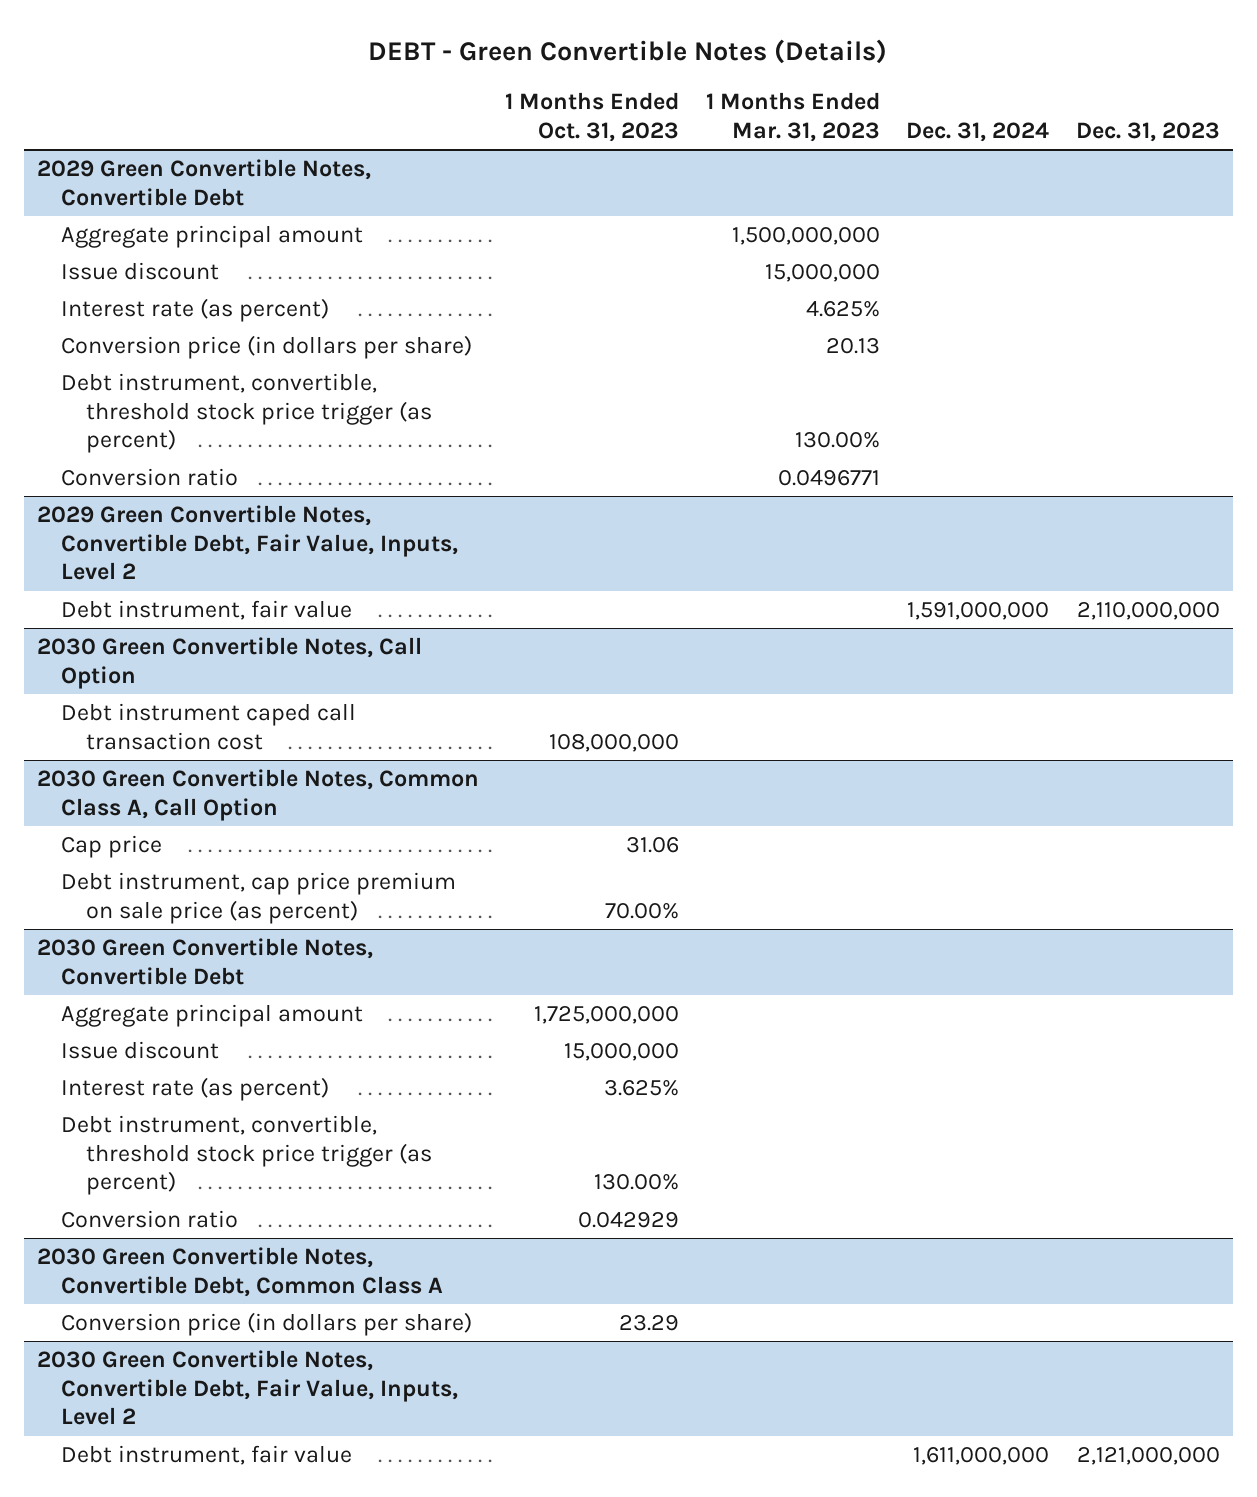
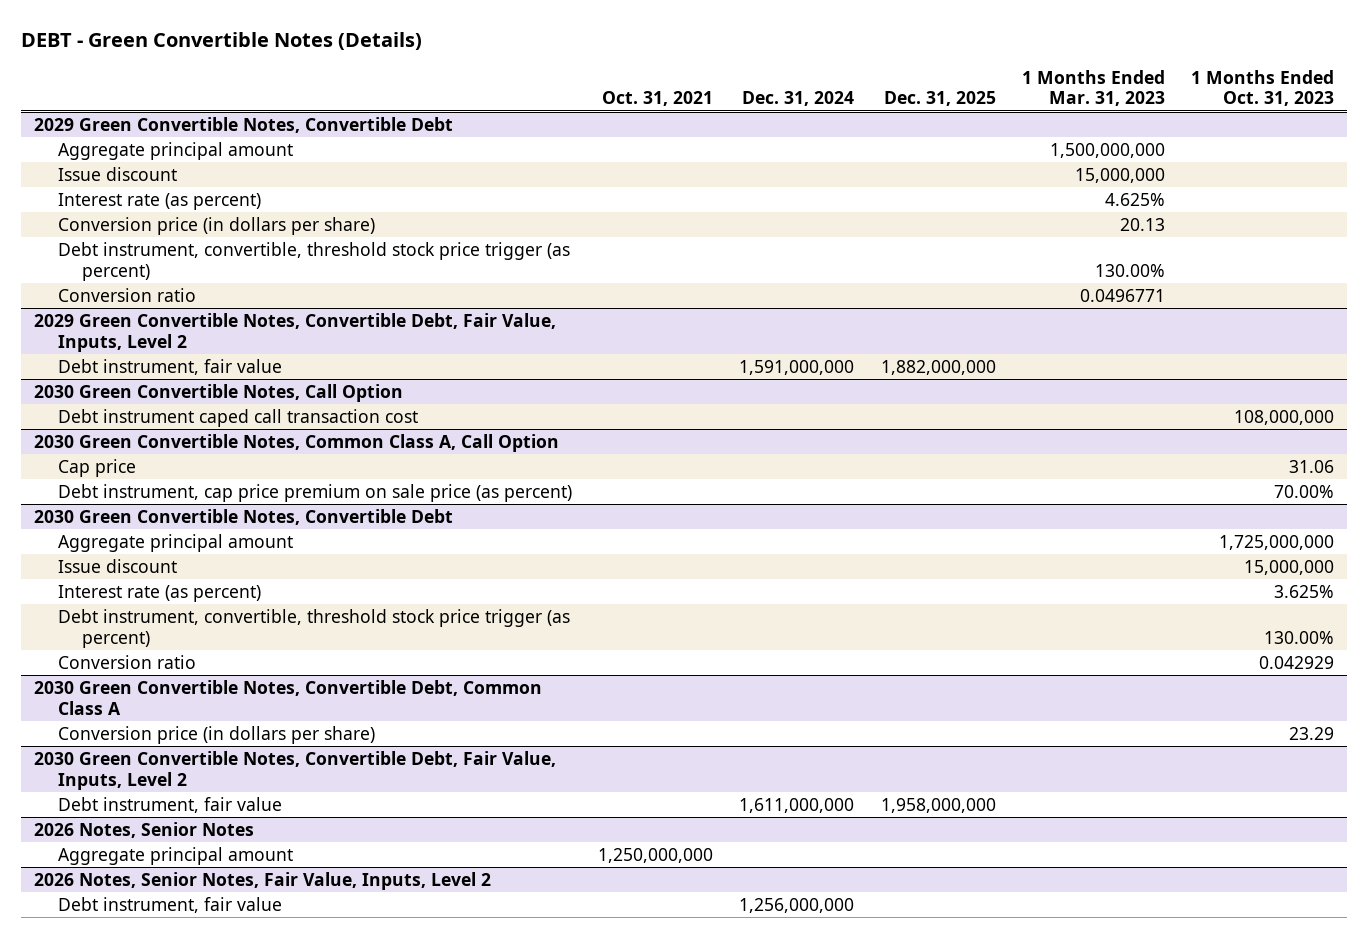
- | 1 Months Ended Oct. 31, 2023 | 1 Months Ended Mar. 31, 2023 | Dec. 31, 2024 | Dec. 31, 2023
+ | Oct. 31, 2021 | Dec. 31, 2024 | Dec. 31, 2025 | 1 Months Ended Mar. 31, 2023 | 1 Months Ended Oct. 31, 2023
+ 2026 Notes, Senior Notes
+ Aggregate principal amount | 1,250,000,000 | | | |
+ 2026 Notes, Senior Notes, Fair Value, Inputs, Level 2
+ Debt instrument, fair value | | 1,256,000,000 | | |

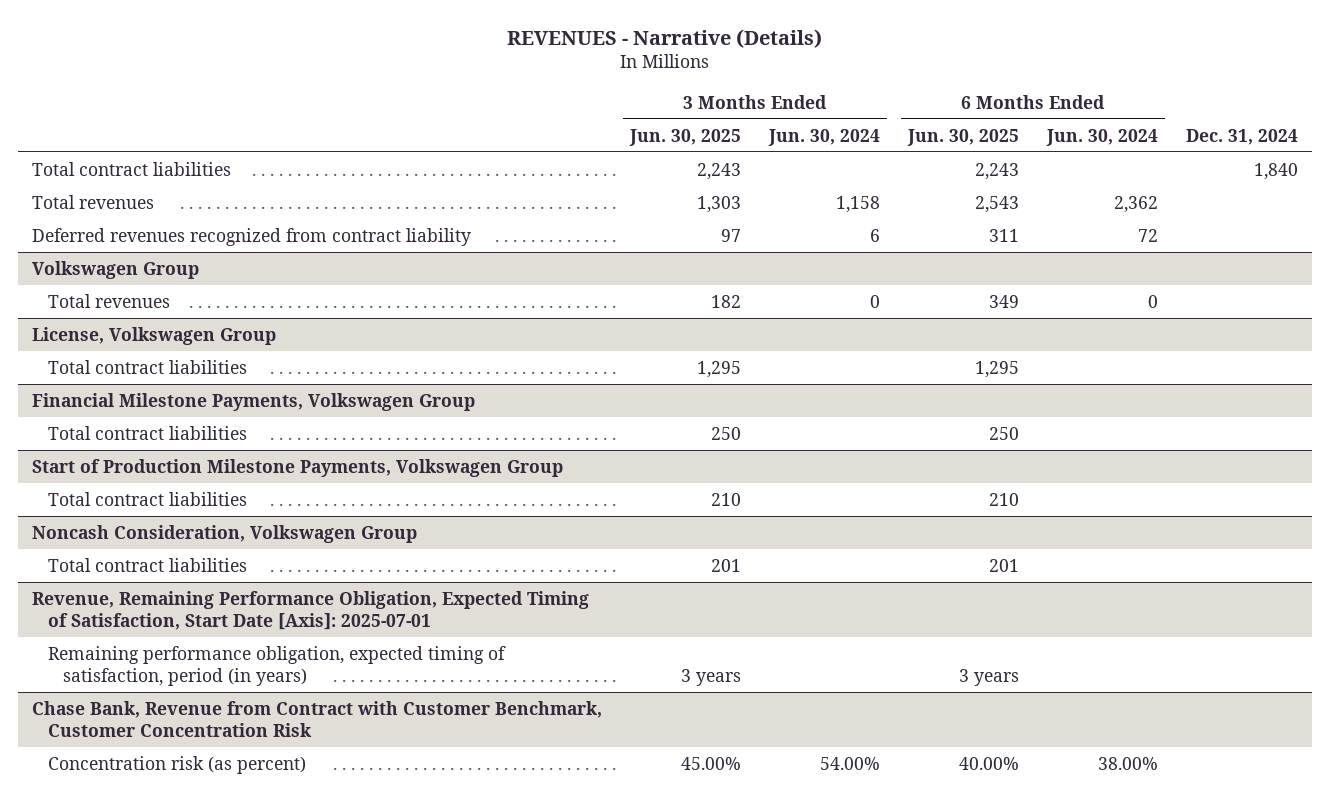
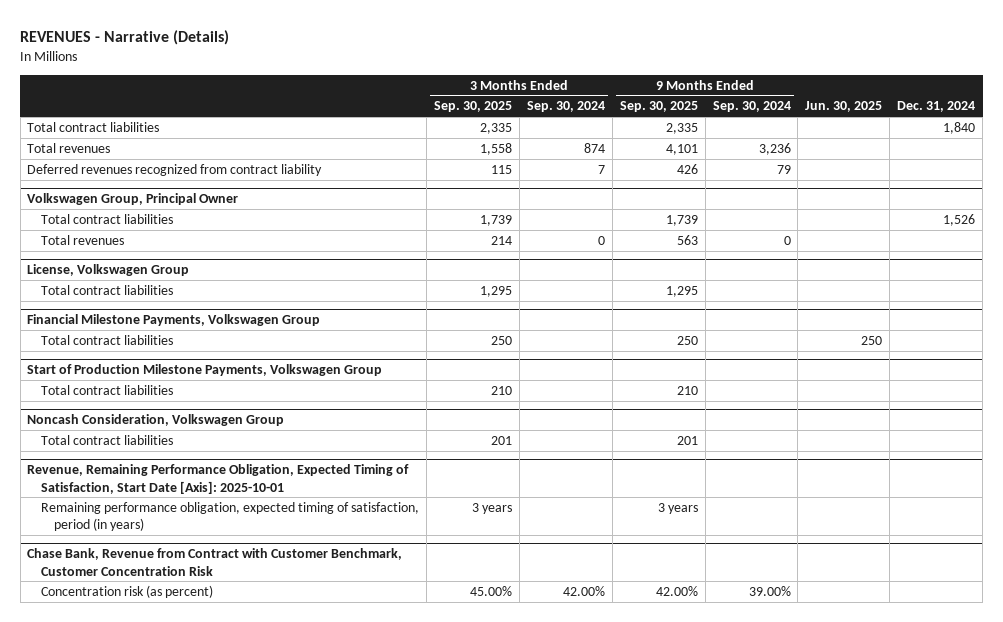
- | 3 Months Ended Jun. 30, 2025 | 3 Months Ended Jun. 30, 2024 | 6 Months Ended Jun. 30, 2025 | 6 Months Ended Jun. 30, 2024 | Dec. 31, 2024
+ | 3 Months Ended Sep. 30, 2025 | 3 Months Ended Sep. 30, 2024 | 9 Months Ended Sep. 30, 2025 | 9 Months Ended Sep. 30, 2024 | Jun. 30, 2025 | Dec. 31, 2024
- Volkswagen Group
+ Volkswagen Group, Principal Owner
+ Total contract liabilities | 1,739 | | 1,739 | | | 1,526
- Revenue, Remaining Performance Obligation, Expected Timing of Satisfaction, Start Date [Axis]: 2025-07-01
- Remaining performance obligation, expected timing of satisfaction, period (in years) | 3 years | | 3 years | |
+ Revenue, Remaining Performance Obligation, Expected Timing of Satisfaction, Start Date [Axis]: 2025-10-01
+ Remaining performance obligation, expected timing of satisfaction, period (in years) | 3 years | | 3 years | | |

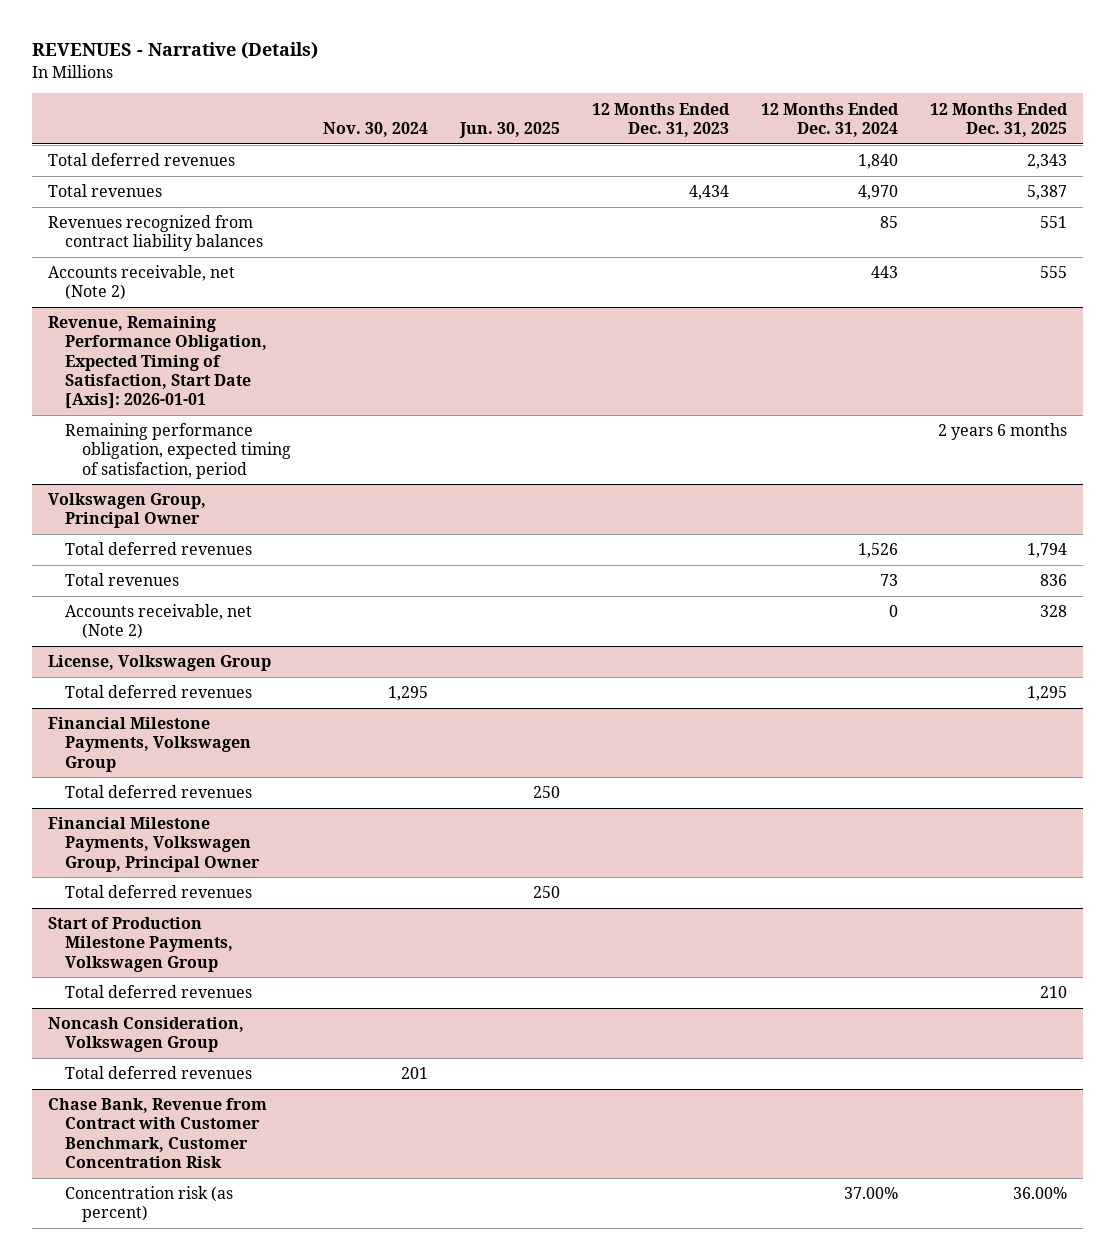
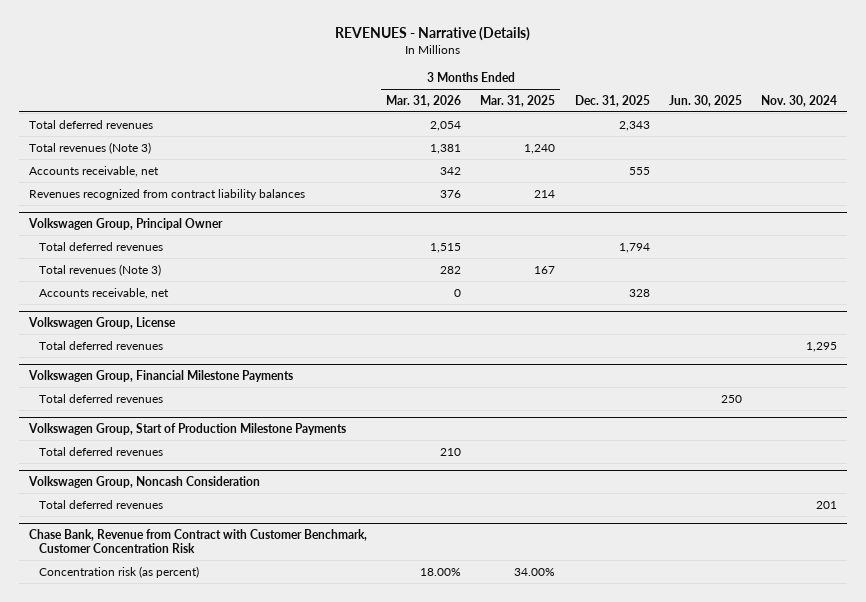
- | Nov. 30, 2024 | Jun. 30, 2025 | 12 Months Ended Dec. 31, 2023 | 12 Months Ended Dec. 31, 2024 | 12 Months Ended Dec. 31, 2025
+ | 3 Months Ended Mar. 31, 2026 | 3 Months Ended Mar. 31, 2025 | Dec. 31, 2025 | Jun. 30, 2025 | Nov. 30, 2024
- Total revenues | | | 4,434 | 4,970 | 5,387
+ Total revenues (Note 3) | 1,381 | 1,240 | | |
+ Accounts receivable, net | 342 | | 555 | |
- Accounts receivable, net (Note 2) | | | | 443 | 555
- Revenue, Remaining Performance Obligation, Expected Timing of Satisfaction, Start Date [Axis]: 2026-01-01
- Remaining performance obligation, expected timing of satisfaction, period | | | | | 2 years 6 months
@ Volkswagen Group, Principal Owner
- Total revenues | | | | 73 | 836
- Accounts receivable, net (Note 2) | | | | 0 | 328
- License, Volkswagen Group
@ Volkswagen Group, Principal Owner
+ Total revenues (Note 3) | 282 | 167 | | |
+ Accounts receivable, net | 0 | | 328 | |
+ Volkswagen Group, License
- Financial Milestone Payments, Volkswagen Group
+ Volkswagen Group, Financial Milestone Payments
- Financial Milestone Payments, Volkswagen Group, Principal Owner
- Total deferred revenues | | 250 | | |
- Start of Production Milestone Payments, Volkswagen Group
+ Volkswagen Group, Start of Production Milestone Payments
- Noncash Consideration, Volkswagen Group
+ Volkswagen Group, Noncash Consideration

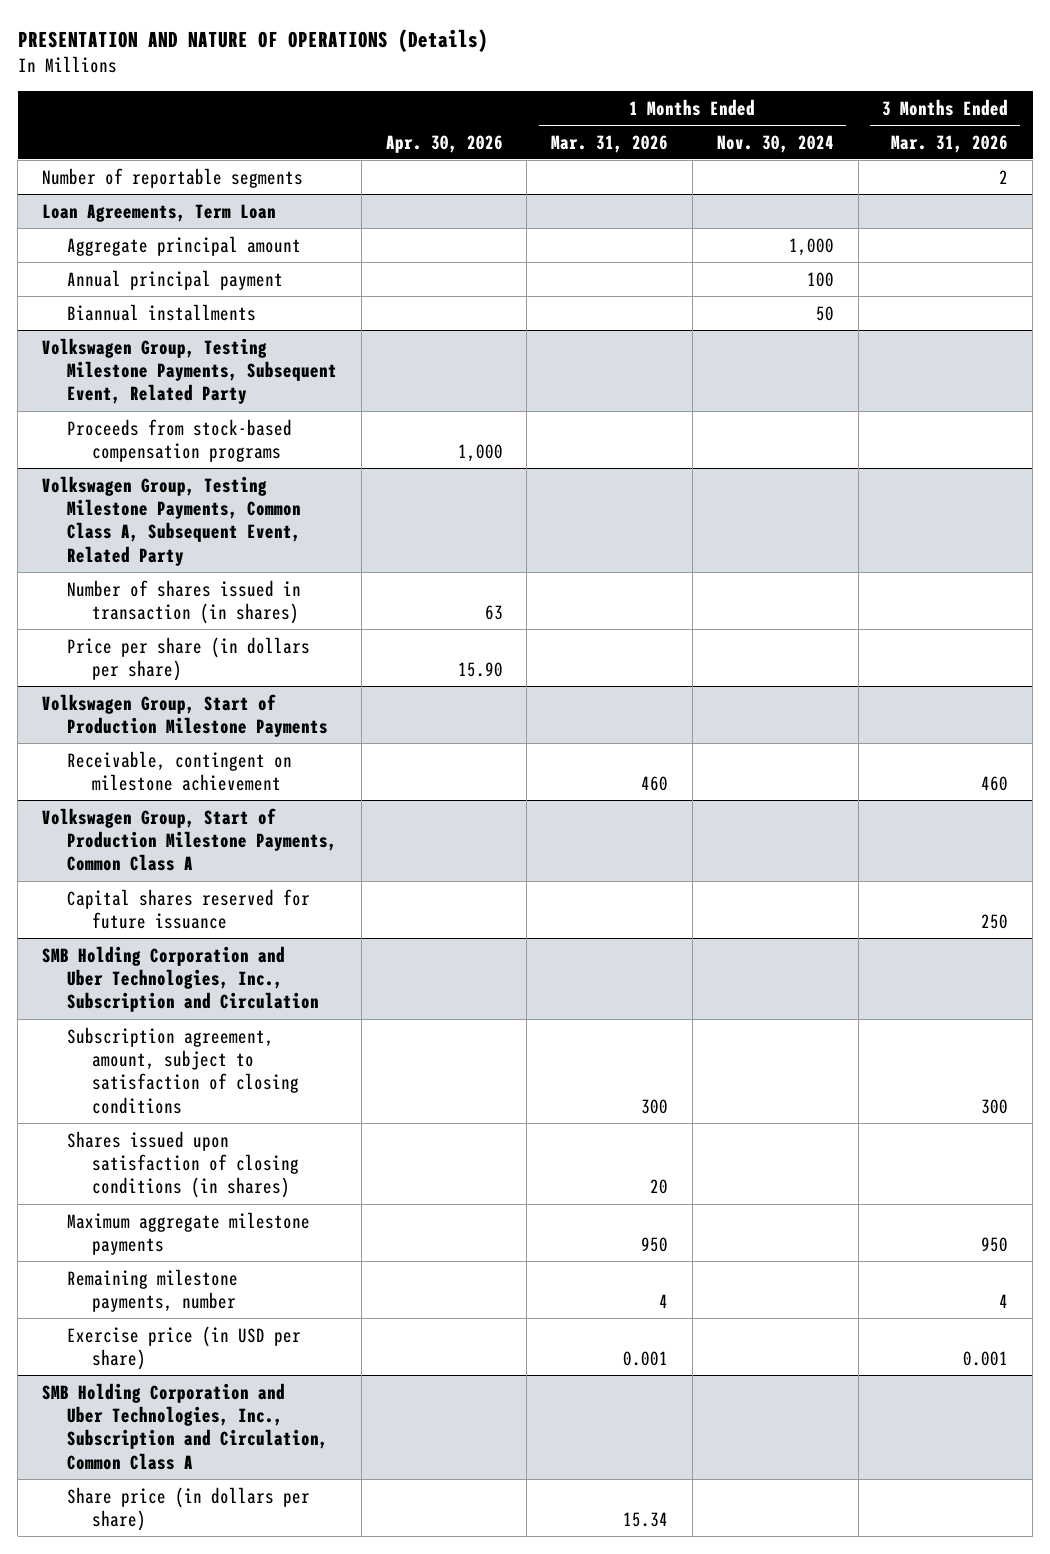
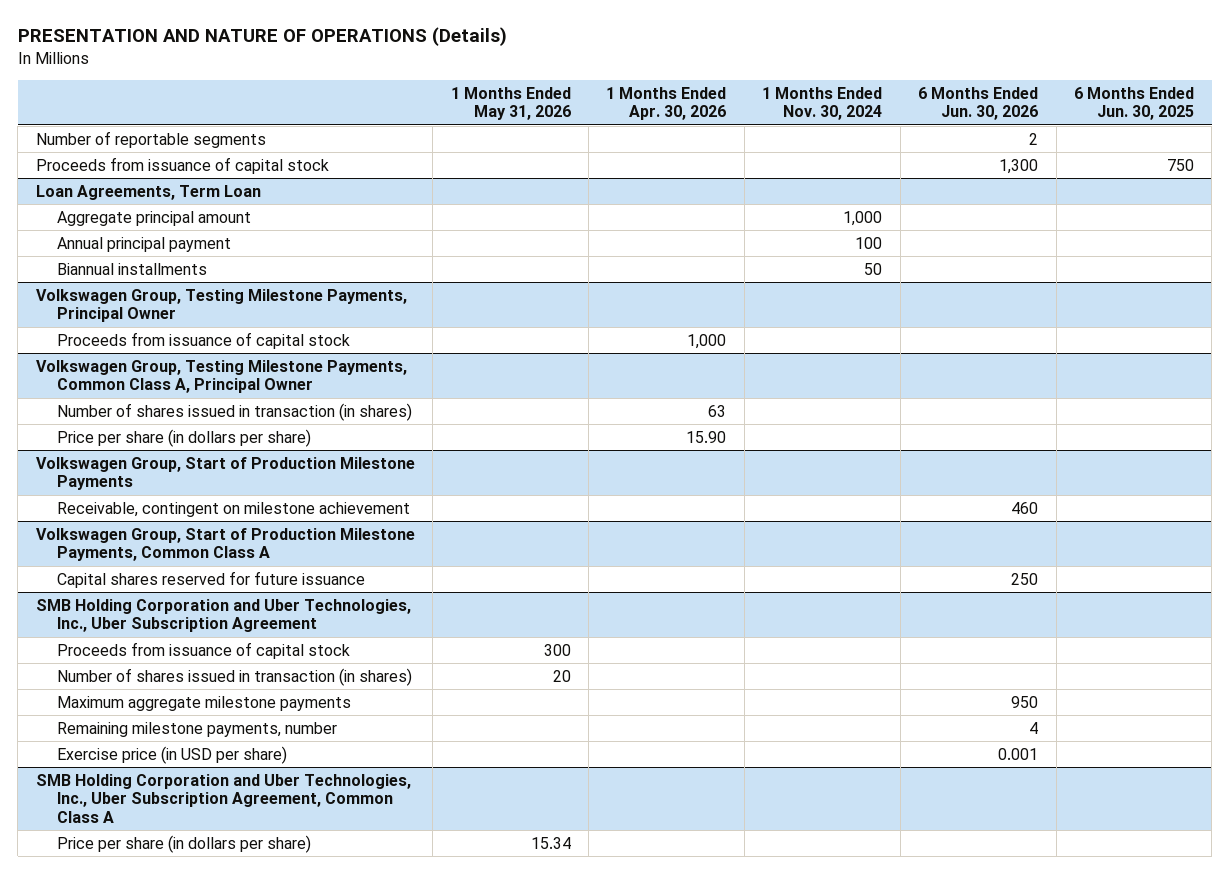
- | Apr. 30, 2026 | 1 Months Ended Mar. 31, 2026 | 1 Months Ended Nov. 30, 2024 | 3 Months Ended Mar. 31, 2026
+ | 1 Months Ended May 31, 2026 | 1 Months Ended Apr. 30, 2026 | 1 Months Ended Nov. 30, 2024 | 6 Months Ended Jun. 30, 2026 | 6 Months Ended Jun. 30, 2025
+ Proceeds from issuance of capital stock | | | | 1,300 | 750
- Volkswagen Group, Testing Milestone Payments, Subsequent Event, Related Party
- Proceeds from stock-based compensation programs | 1,000 | | |
- Volkswagen Group, Testing Milestone Payments, Common Class A, Subsequent Event, Related Party
+ Volkswagen Group, Testing Milestone Payments, Principal Owner
+ Proceeds from issuance of capital stock | | 1,000 | | |
+ Volkswagen Group, Testing Milestone Payments, Common Class A, Principal Owner
- SMB Holding Corporation and Uber Technologies, Inc., Subscription and Circulation
- Subscription agreement, amount, subject to satisfaction of closing conditions | | 300 | | 300
- Shares issued upon satisfaction of closing conditions (in shares) | | 20 | |
+ SMB Holding Corporation and Uber Technologies, Inc., Uber Subscription Agreement
+ Proceeds from issuance of capital stock | 300 | | | |
+ Number of shares issued in transaction (in shares) | 20 | | | |
- SMB Holding Corporation and Uber Technologies, Inc., Subscription and Circulation, Common Class A
- Share price (in dollars per share) | | 15.34 | |
+ SMB Holding Corporation and Uber Technologies, Inc., Uber Subscription Agreement, Common Class A
+ Price per share (in dollars per share) | 15.34 | | | |

